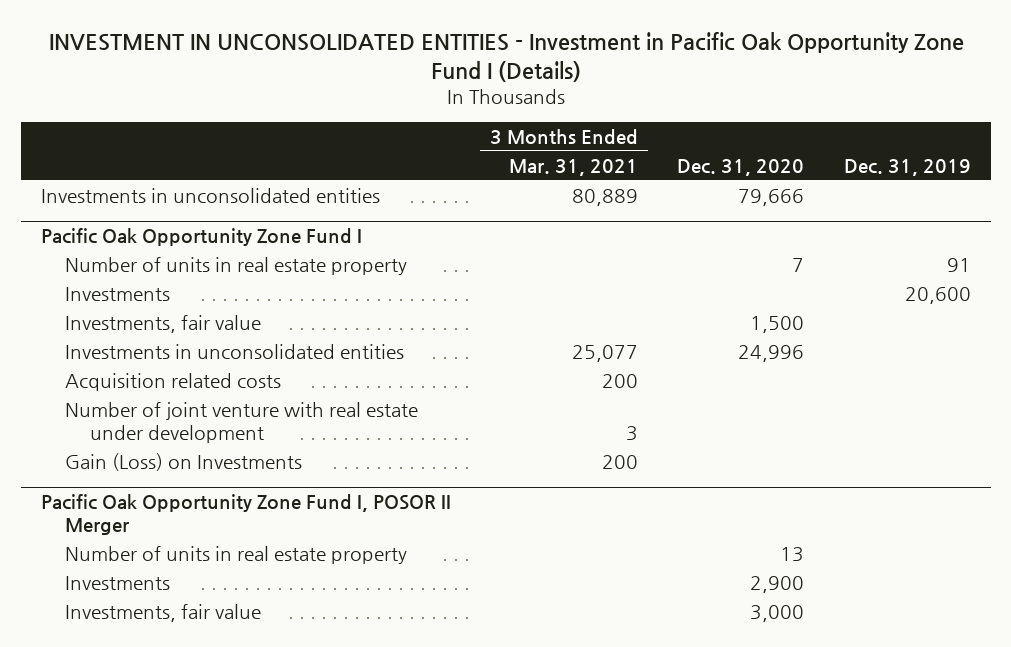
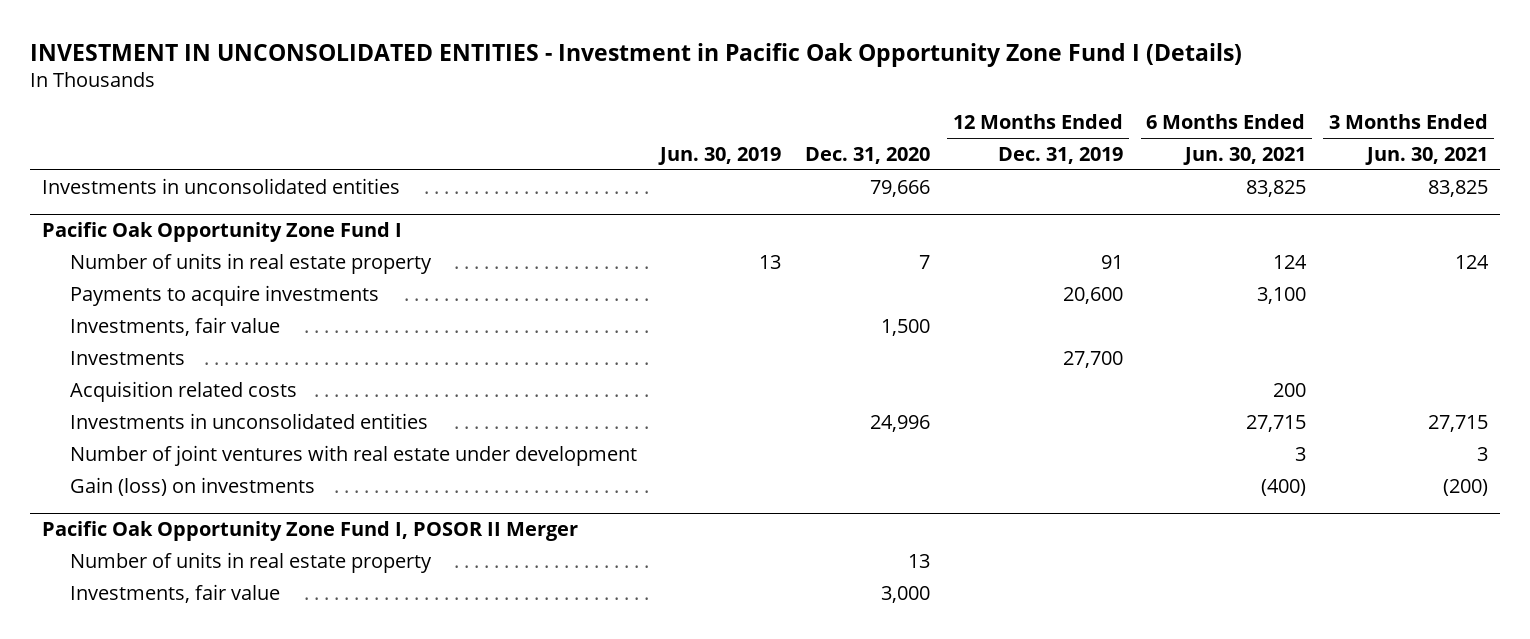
- | 3 Months Ended Mar. 31, 2021 | Dec. 31, 2020 | Dec. 31, 2019
+ | Jun. 30, 2019 | Dec. 31, 2020 | 12 Months Ended Dec. 31, 2019 | 6 Months Ended Jun. 30, 2021 | 3 Months Ended Jun. 30, 2021
@ Pacific Oak Opportunity Zone Fund I
+ Payments to acquire investments | | | 20,600 | 3,100 |
moved down: Investments | | | 27,700 | |
- Number of joint venture with real estate under development | 3 | |
- Gain (Loss) on Investments | 200 | |
moved down: Investments in unconsolidated entities | | 24,996 | | 27,715 | 27,715
+ Number of joint ventures with real estate under development | | | | 3 | 3
+ Gain (loss) on investments | | | | (400) | (200)
@ Pacific Oak Opportunity Zone Fund I, POSOR II Merger
- Investments | | 2,900 |

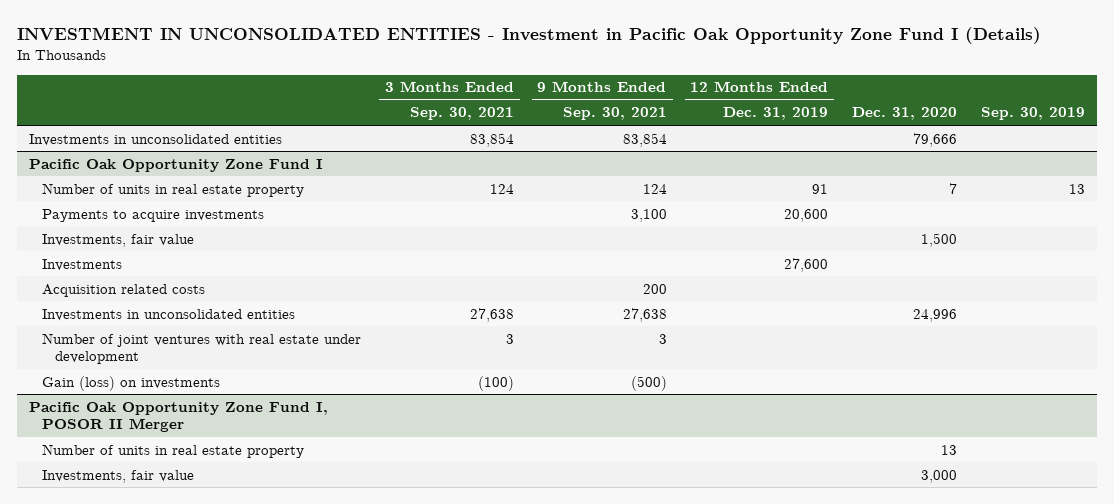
- | Jun. 30, 2019 | Dec. 31, 2020 | 12 Months Ended Dec. 31, 2019 | 6 Months Ended Jun. 30, 2021 | 3 Months Ended Jun. 30, 2021
+ | 3 Months Ended Sep. 30, 2021 | 9 Months Ended Sep. 30, 2021 | 12 Months Ended Dec. 31, 2019 | Dec. 31, 2020 | Sep. 30, 2019
@ Pacific Oak Opportunity Zone Fund I
- Investments | | | 27,700 | |
+ Investments | | | 27,600 | |

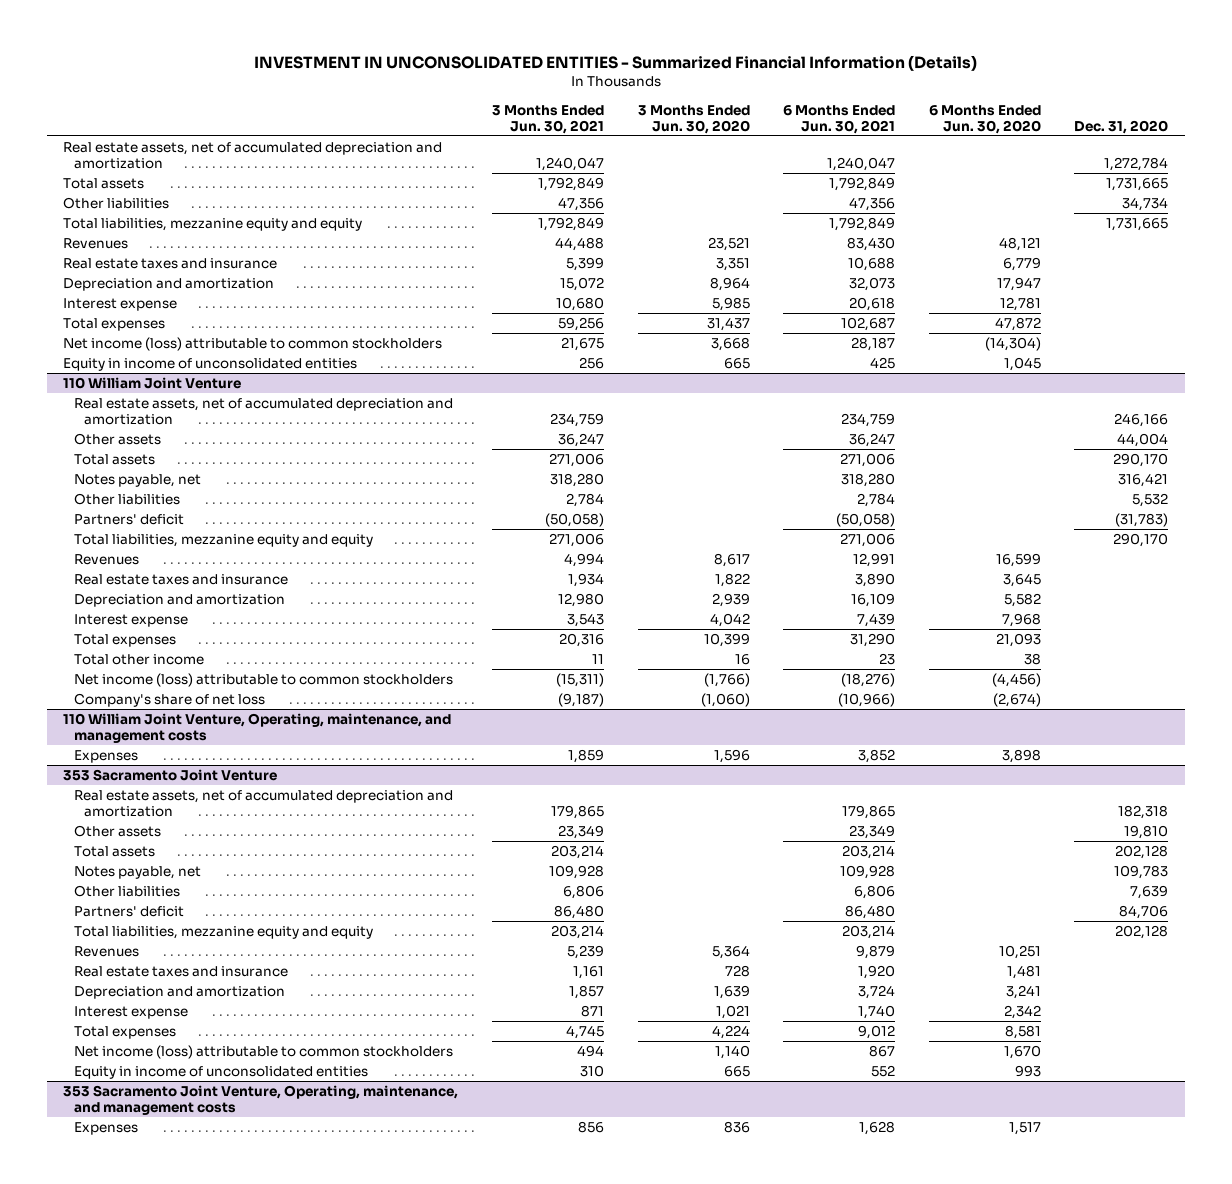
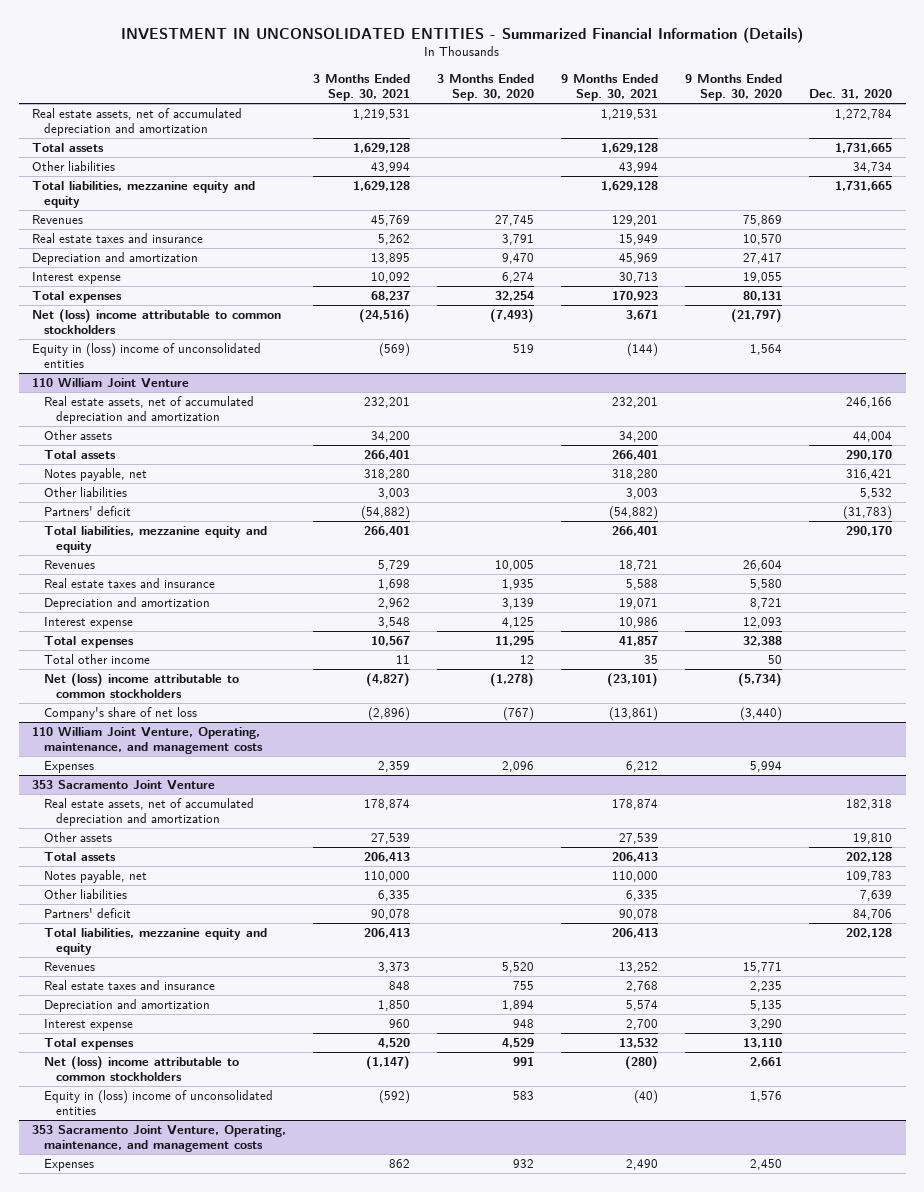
- | 3 Months Ended Jun. 30, 2021 | 3 Months Ended Jun. 30, 2020 | 6 Months Ended Jun. 30, 2021 | 6 Months Ended Jun. 30, 2020 | Dec. 31, 2020
+ | 3 Months Ended Sep. 30, 2021 | 3 Months Ended Sep. 30, 2020 | 9 Months Ended Sep. 30, 2021 | 9 Months Ended Sep. 30, 2020 | Dec. 31, 2020
- Net income (loss) attributable to common stockholders | 21,675 | 3,668 | 28,187 | (14,304) |
- Equity in income of unconsolidated entities | 256 | 665 | 425 | 1,045 |
+ Net (loss) income attributable to common stockholders | (24,516) | (7,493) | 3,671 | (21,797) |
+ Equity in (loss) income of unconsolidated entities | (569) | 519 | (144) | 1,564 |
@ 110 William Joint Venture
- Net income (loss) attributable to common stockholders | (15,311) | (1,766) | (18,276) | (4,456) |
+ Net (loss) income attributable to common stockholders | (4,827) | (1,278) | (23,101) | (5,734) |
@ 353 Sacramento Joint Venture
- Net income (loss) attributable to common stockholders | 494 | 1,140 | 867 | 1,670 |
- Equity in income of unconsolidated entities | 310 | 665 | 552 | 993 |
+ Net (loss) income attributable to common stockholders | (1,147) | 991 | (280) | 2,661 |
+ Equity in (loss) income of unconsolidated entities | (592) | 583 | (40) | 1,576 |

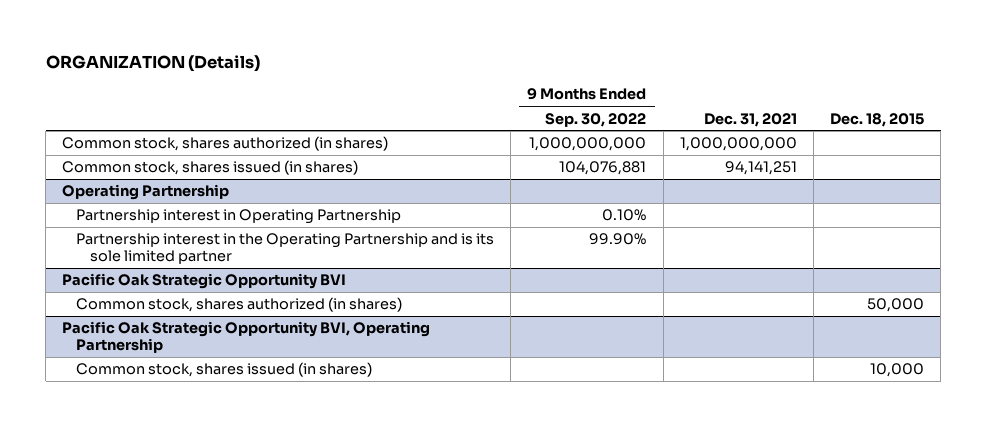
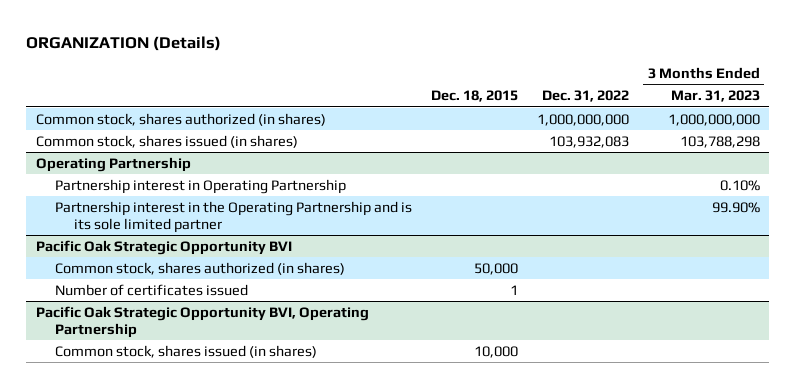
- | 9 Months Ended Sep. 30, 2022 | Dec. 31, 2021 | Dec. 18, 2015
+ | Dec. 18, 2015 | Dec. 31, 2022 | 3 Months Ended Mar. 31, 2023
@ Pacific Oak Strategic Opportunity BVI
+ Number of certificates issued | 1 | |

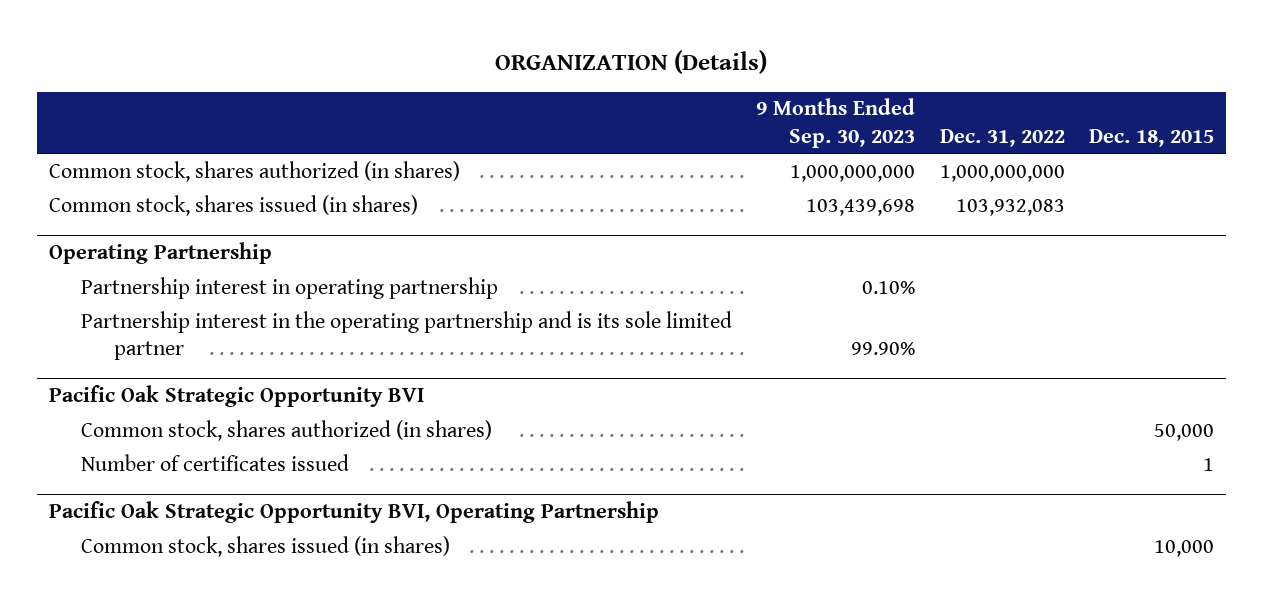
- | Dec. 18, 2015 | Dec. 31, 2022 | 3 Months Ended Mar. 31, 2023
+ | 9 Months Ended Sep. 30, 2023 | Dec. 31, 2022 | Dec. 18, 2015
@ Operating Partnership
- Partnership interest in Operating Partnership | | | 0.10%
- Partnership interest in the Operating Partnership and is its sole limited partner | | | 99.90%
+ Partnership interest in operating partnership | 0.10% | |
+ Partnership interest in the operating partnership and is its sole limited partner | 99.90% | |

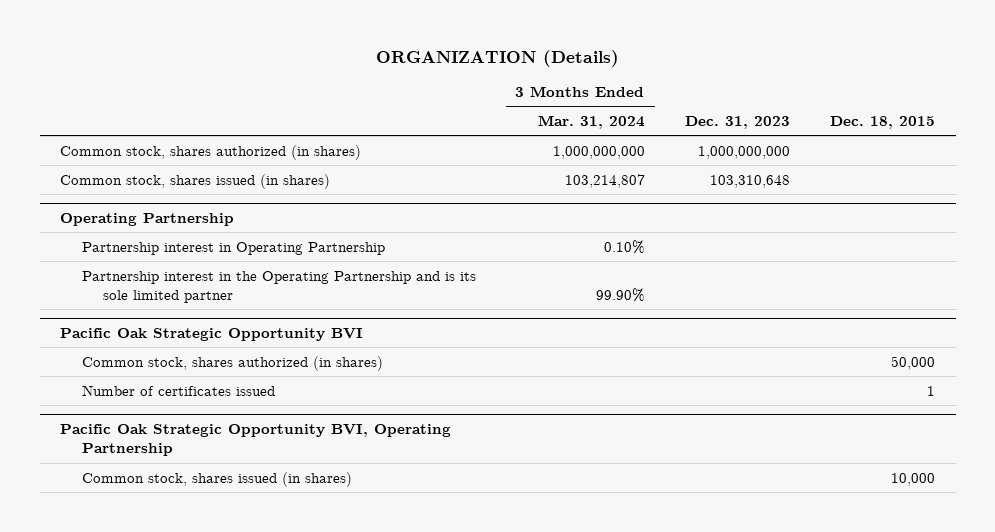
- | 9 Months Ended Sep. 30, 2023 | Dec. 31, 2022 | Dec. 18, 2015
+ | 3 Months Ended Mar. 31, 2024 | Dec. 31, 2023 | Dec. 18, 2015
@ Operating Partnership
- Partnership interest in operating partnership | 0.10% | |
- Partnership interest in the operating partnership and is its sole limited partner | 99.90% | |
+ Partnership interest in Operating Partnership | 0.10% | |
+ Partnership interest in the Operating Partnership and is its sole limited partner | 99.90% | |

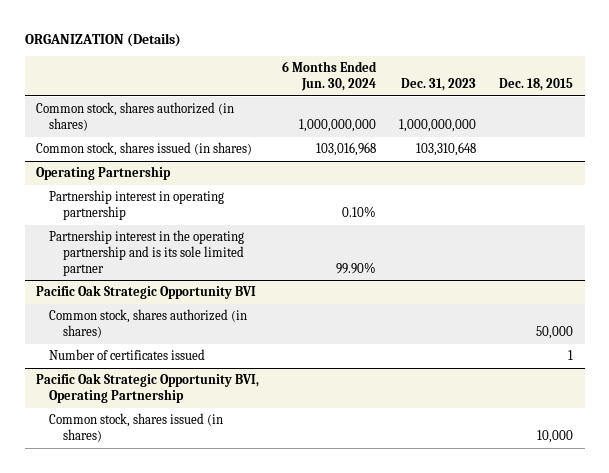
- | 3 Months Ended Mar. 31, 2024 | Dec. 31, 2023 | Dec. 18, 2015
+ | 6 Months Ended Jun. 30, 2024 | Dec. 31, 2023 | Dec. 18, 2015
@ Operating Partnership
- Partnership interest in Operating Partnership | 0.10% | |
- Partnership interest in the Operating Partnership and is its sole limited partner | 99.90% | |
+ Partnership interest in operating partnership | 0.10% | |
+ Partnership interest in the operating partnership and is its sole limited partner | 99.90% | |

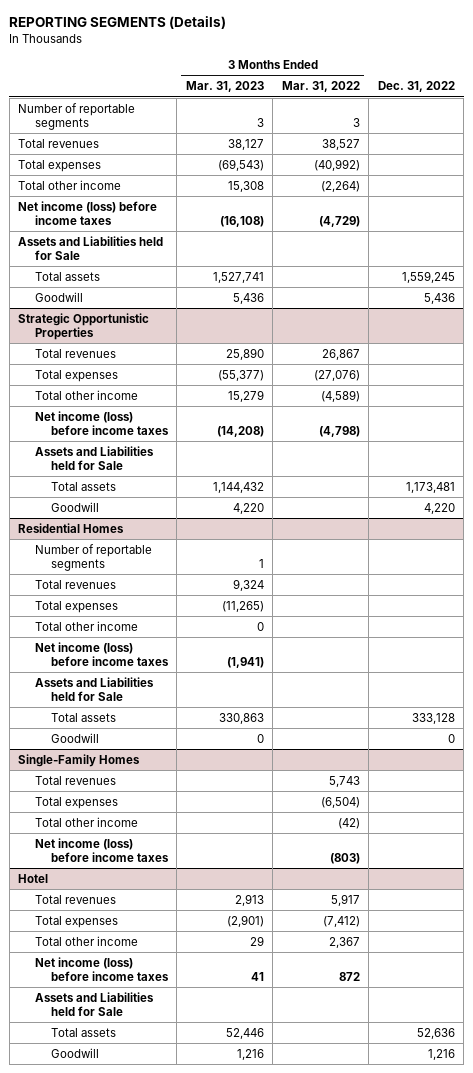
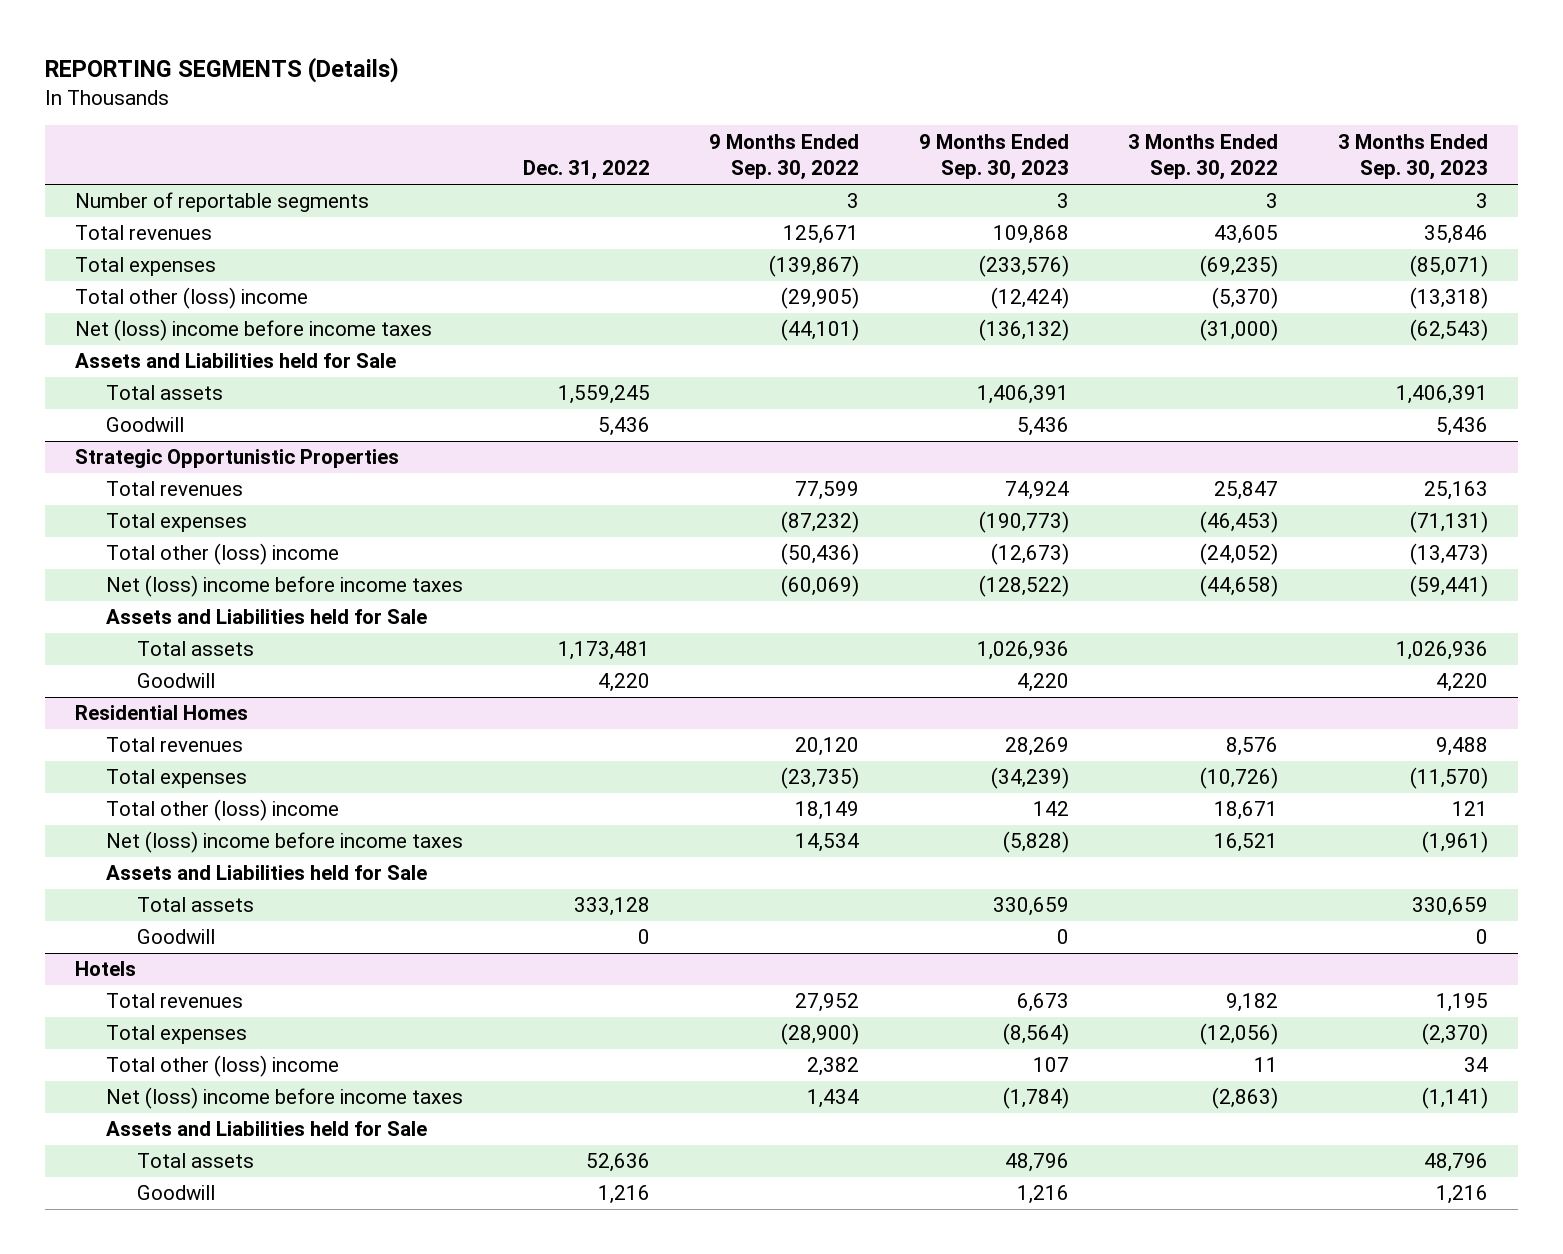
- | 3 Months Ended Mar. 31, 2023 | 3 Months Ended Mar. 31, 2022 | Dec. 31, 2022
+ | Dec. 31, 2022 | 9 Months Ended Sep. 30, 2022 | 9 Months Ended Sep. 30, 2023 | 3 Months Ended Sep. 30, 2022 | 3 Months Ended Sep. 30, 2023
- Total other income | 15,308 | (2,264) |
- Net income (loss) before income taxes | (16,108) | (4,729) |
+ Total other (loss) income | | (29,905) | (12,424) | (5,370) | (13,318)
+ Net (loss) income before income taxes | | (44,101) | (136,132) | (31,000) | (62,543)
@ Strategic Opportunistic Properties
- Total other income | 15,279 | (4,589) |
- Net income (loss) before income taxes | (14,208) | (4,798) |
+ Total other (loss) income | | (50,436) | (12,673) | (24,052) | (13,473)
+ Net (loss) income before income taxes | | (60,069) | (128,522) | (44,658) | (59,441)
@ Residential Homes
- Number of reportable segments | 1 | |
- Total other income | 0 | |
- Net income (loss) before income taxes | (1,941) | |
+ Total other (loss) income | | 18,149 | 142 | 18,671 | 121
+ Net (loss) income before income taxes | | 14,534 | (5,828) | 16,521 | (1,961)
- Single-Family Homes
- Total revenues | | 5,743 |
- Total expenses | | (6,504) |
- Total other income | | (42) |
- Net income (loss) before income taxes | | (803) |
- Hotel
+ Hotels
- Total other income | 29 | 2,367 |
- Net income (loss) before income taxes | 41 | 872 |
+ Total other (loss) income | | 2,382 | 107 | 11 | 34
+ Net (loss) income before income taxes | | 1,434 | (1,784) | (2,863) | (1,141)

